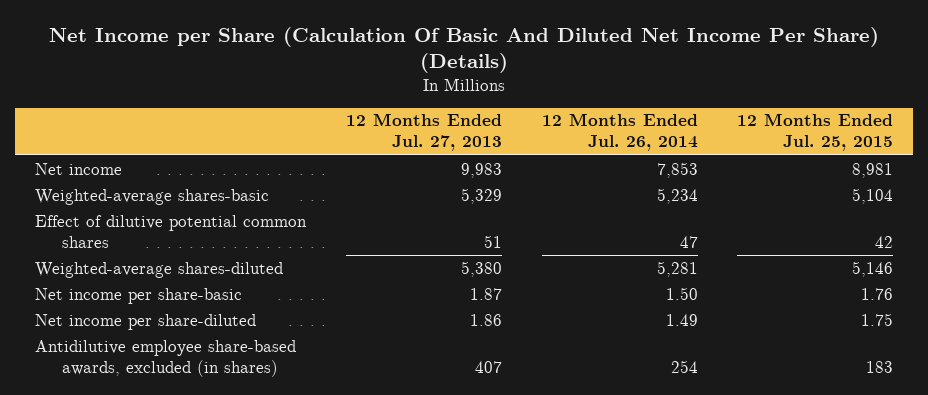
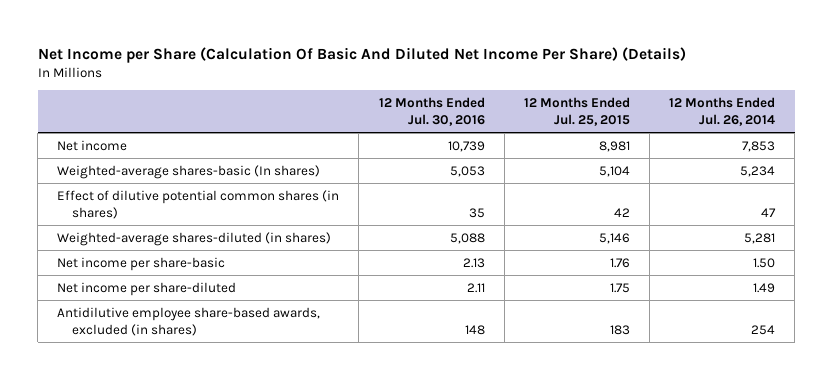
- | 12 Months Ended Jul. 27, 2013 | 12 Months Ended Jul. 26, 2014 | 12 Months Ended Jul. 25, 2015
+ | 12 Months Ended Jul. 30, 2016 | 12 Months Ended Jul. 25, 2015 | 12 Months Ended Jul. 26, 2014
- Weighted-average shares-basic | 5,329 | 5,234 | 5,104
- Effect of dilutive potential common shares | 51 | 47 | 42
- Weighted-average shares-diluted | 5,380 | 5,281 | 5,146
+ Weighted-average shares-basic (In shares) | 5,053 | 5,104 | 5,234
+ Effect of dilutive potential common shares (in shares) | 35 | 42 | 47
+ Weighted-average shares-diluted (in shares) | 5,088 | 5,146 | 5,281

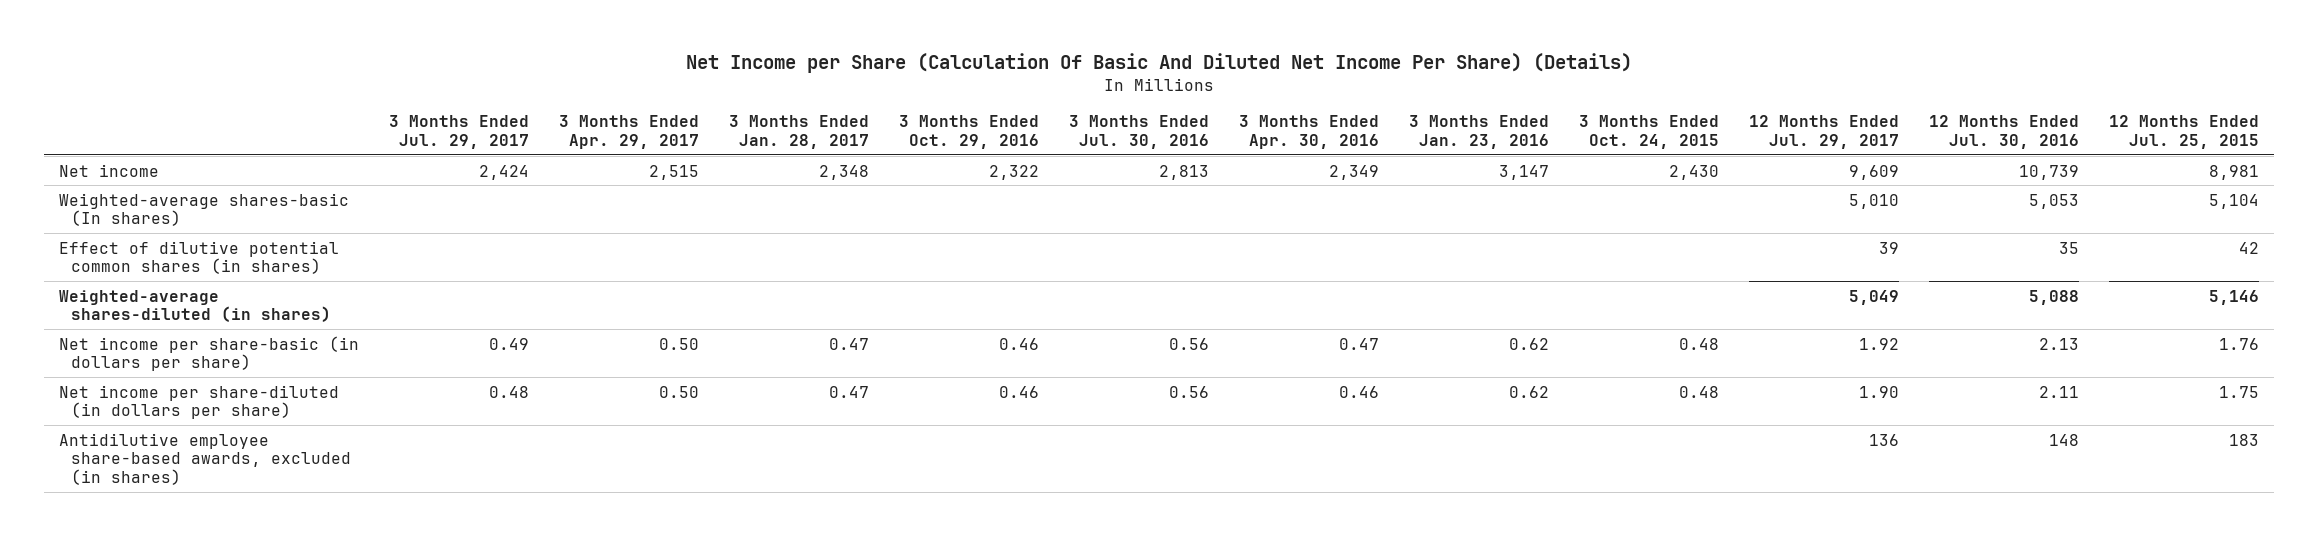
- | 12 Months Ended Jul. 30, 2016 | 12 Months Ended Jul. 25, 2015 | 12 Months Ended Jul. 26, 2014
+ | 3 Months Ended Jul. 29, 2017 | 3 Months Ended Apr. 29, 2017 | 3 Months Ended Jan. 28, 2017 | 3 Months Ended Oct. 29, 2016 | 3 Months Ended Jul. 30, 2016 | 3 Months Ended Apr. 30, 2016 | 3 Months Ended Jan. 23, 2016 | 3 Months Ended Oct. 24, 2015 | 12 Months Ended Jul. 29, 2017 | 12 Months Ended Jul. 30, 2016 | 12 Months Ended Jul. 25, 2015
- Net income per share-basic | 2.13 | 1.76 | 1.50
- Net income per share-diluted | 2.11 | 1.75 | 1.49
+ Net income per share-basic (in dollars per share) | 0.49 | 0.50 | 0.47 | 0.46 | 0.56 | 0.47 | 0.62 | 0.48 | 1.92 | 2.13 | 1.76
+ Net income per share-diluted (in dollars per share) | 0.48 | 0.50 | 0.47 | 0.46 | 0.56 | 0.46 | 0.62 | 0.48 | 1.90 | 2.11 | 1.75

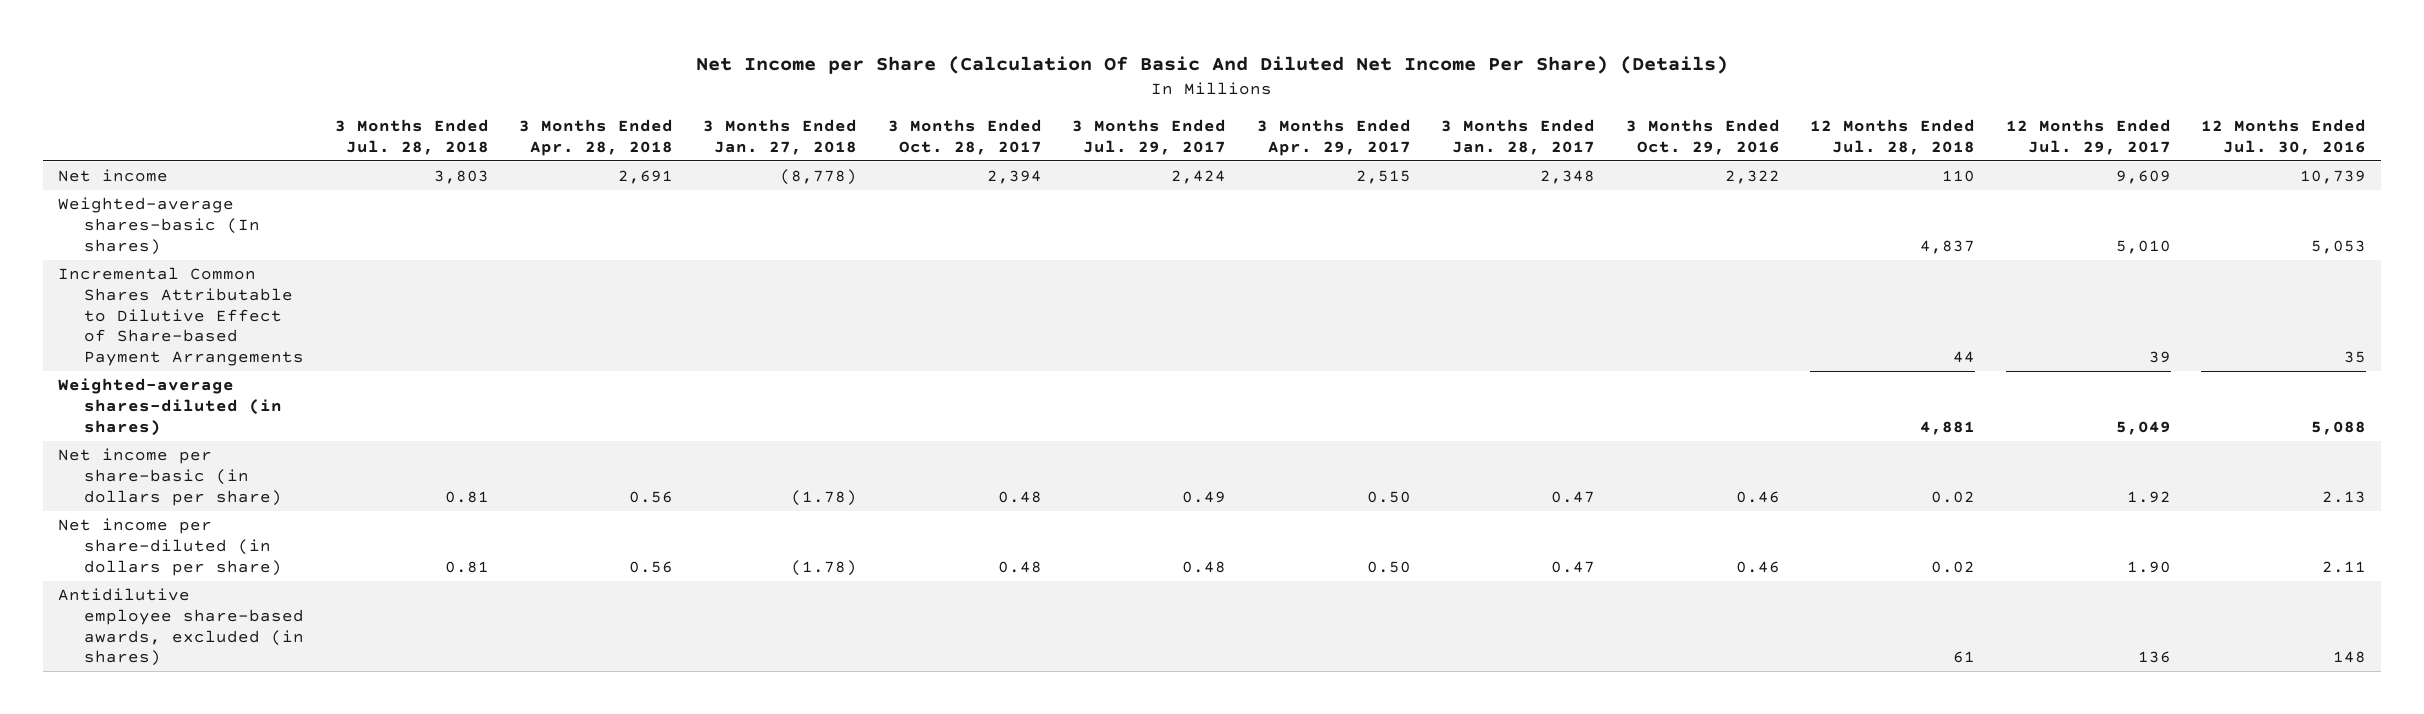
- | 3 Months Ended Jul. 29, 2017 | 3 Months Ended Apr. 29, 2017 | 3 Months Ended Jan. 28, 2017 | 3 Months Ended Oct. 29, 2016 | 3 Months Ended Jul. 30, 2016 | 3 Months Ended Apr. 30, 2016 | 3 Months Ended Jan. 23, 2016 | 3 Months Ended Oct. 24, 2015 | 12 Months Ended Jul. 29, 2017 | 12 Months Ended Jul. 30, 2016 | 12 Months Ended Jul. 25, 2015
+ | 3 Months Ended Jul. 28, 2018 | 3 Months Ended Apr. 28, 2018 | 3 Months Ended Jan. 27, 2018 | 3 Months Ended Oct. 28, 2017 | 3 Months Ended Jul. 29, 2017 | 3 Months Ended Apr. 29, 2017 | 3 Months Ended Jan. 28, 2017 | 3 Months Ended Oct. 29, 2016 | 12 Months Ended Jul. 28, 2018 | 12 Months Ended Jul. 29, 2017 | 12 Months Ended Jul. 30, 2016
- Effect of dilutive potential common shares (in shares) | | | | | | | | | 39 | 35 | 42
+ Incremental Common Shares Attributable to Dilutive Effect of Share-based Payment Arrangements | | | | | | | | | 44 | 39 | 35

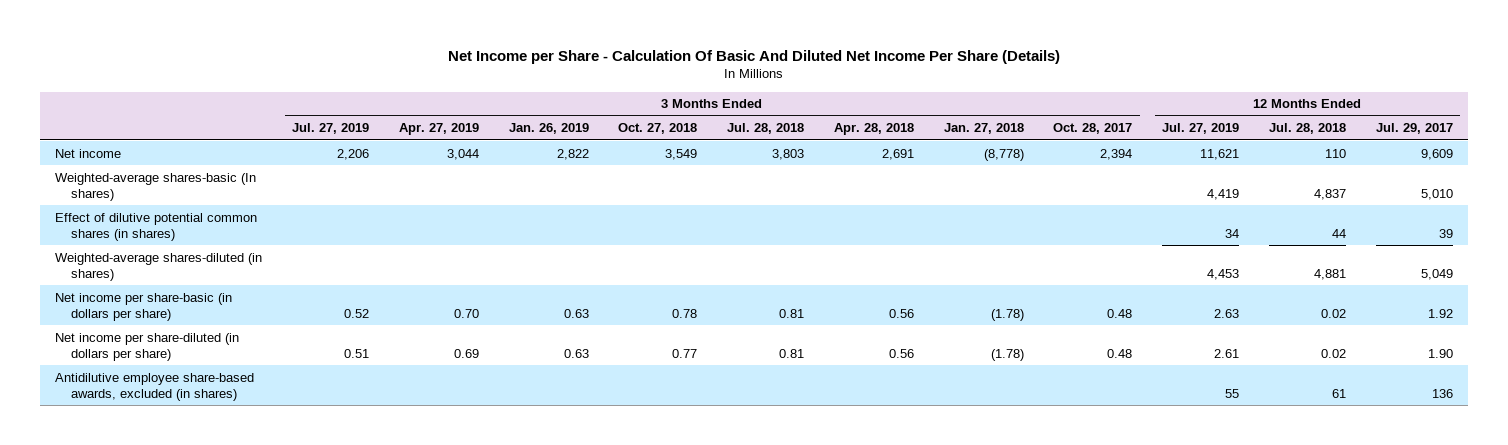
- Net Income per Share (Calculation Of Basic And Diluted Net Income Per Share) (Details)
+ Net Income per Share - Calculation Of Basic And Diluted Net Income Per Share (Details)
- | 3 Months Ended Jul. 28, 2018 | 3 Months Ended Apr. 28, 2018 | 3 Months Ended Jan. 27, 2018 | 3 Months Ended Oct. 28, 2017 | 3 Months Ended Jul. 29, 2017 | 3 Months Ended Apr. 29, 2017 | 3 Months Ended Jan. 28, 2017 | 3 Months Ended Oct. 29, 2016 | 12 Months Ended Jul. 28, 2018 | 12 Months Ended Jul. 29, 2017 | 12 Months Ended Jul. 30, 2016
+ | 3 Months Ended Jul. 27, 2019 | 3 Months Ended Apr. 27, 2019 | 3 Months Ended Jan. 26, 2019 | 3 Months Ended Oct. 27, 2018 | 3 Months Ended Jul. 28, 2018 | 3 Months Ended Apr. 28, 2018 | 3 Months Ended Jan. 27, 2018 | 3 Months Ended Oct. 28, 2017 | 12 Months Ended Jul. 27, 2019 | 12 Months Ended Jul. 28, 2018 | 12 Months Ended Jul. 29, 2017
- Incremental Common Shares Attributable to Dilutive Effect of Share-based Payment Arrangements | | | | | | | | | 44 | 39 | 35
+ Effect of dilutive potential common shares (in shares) | | | | | | | | | 34 | 44 | 39

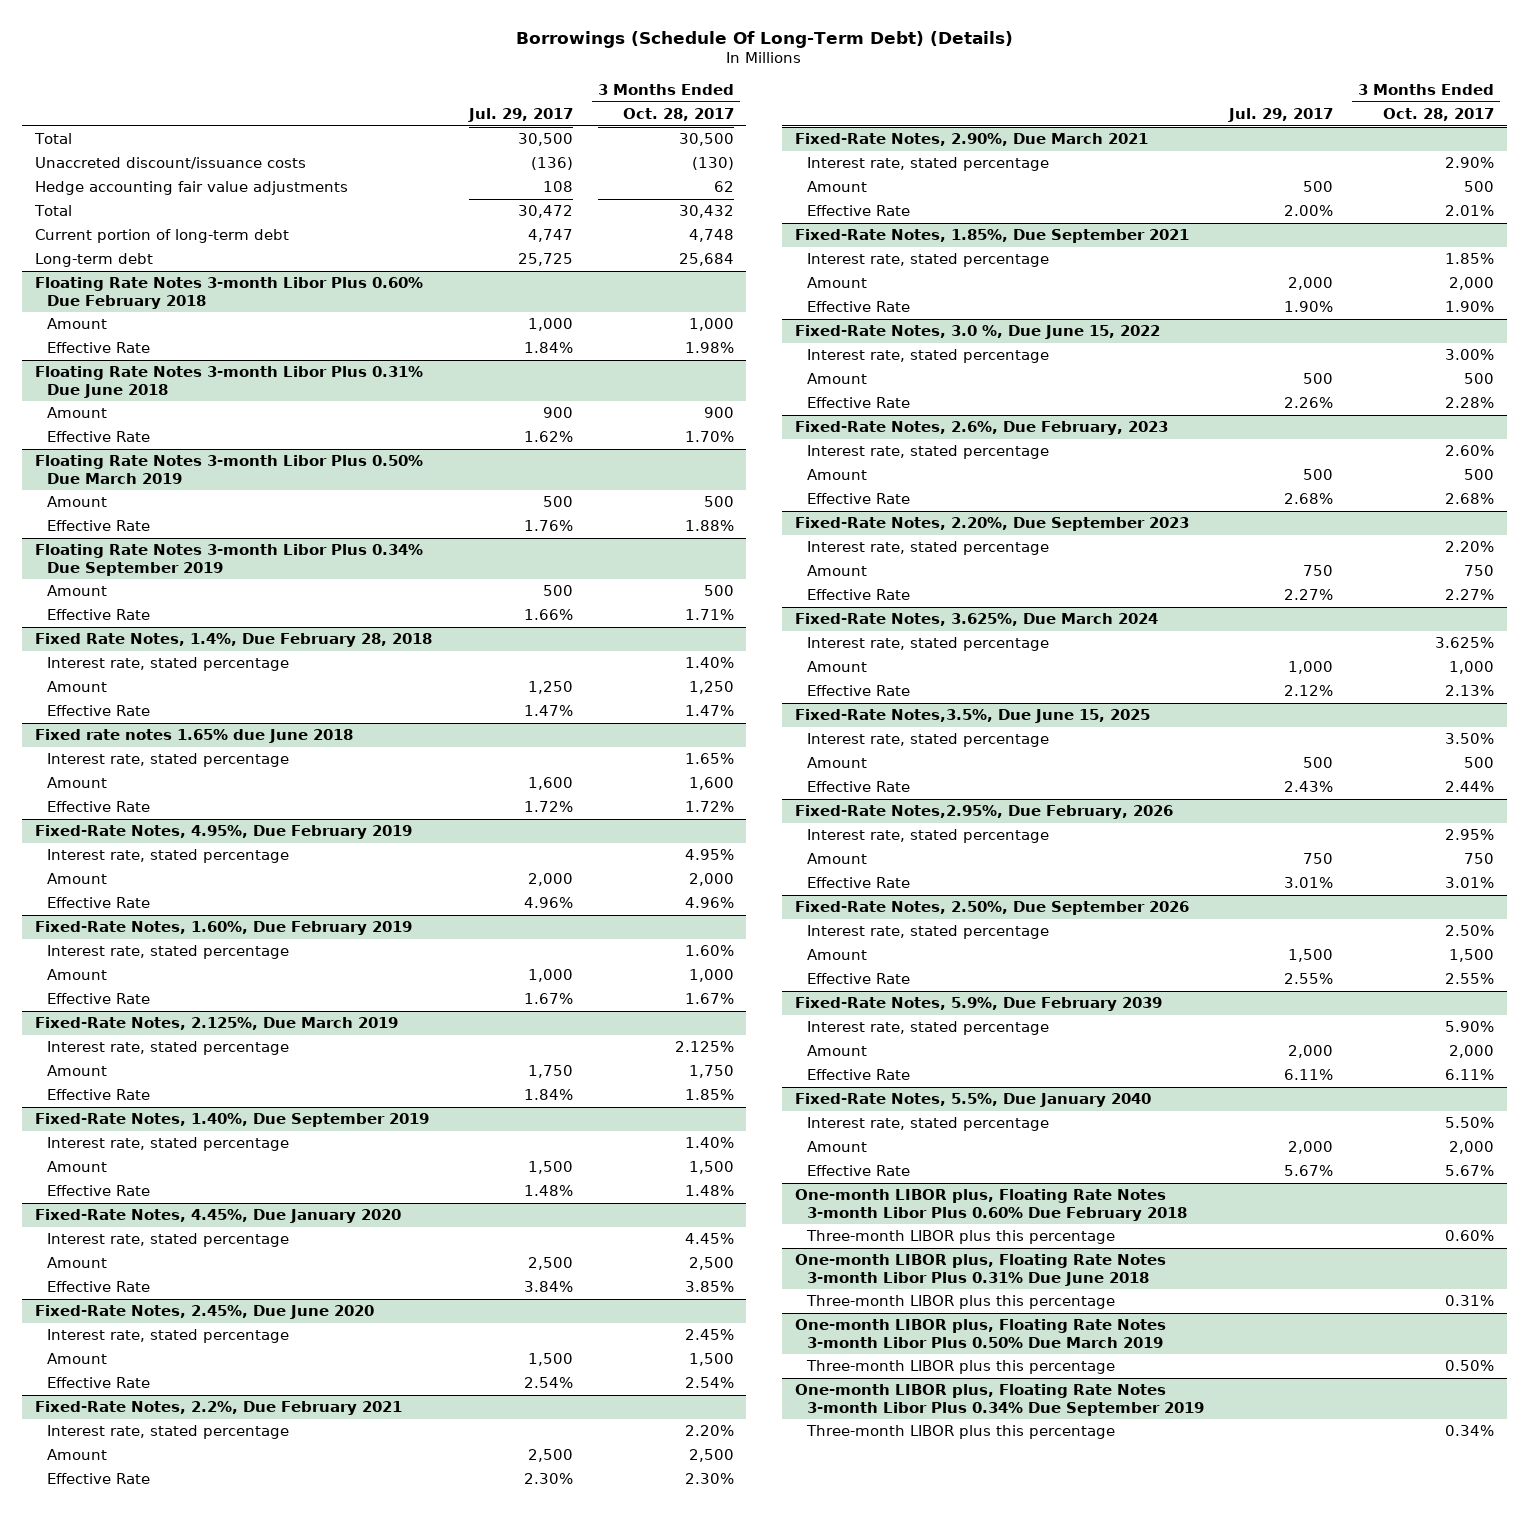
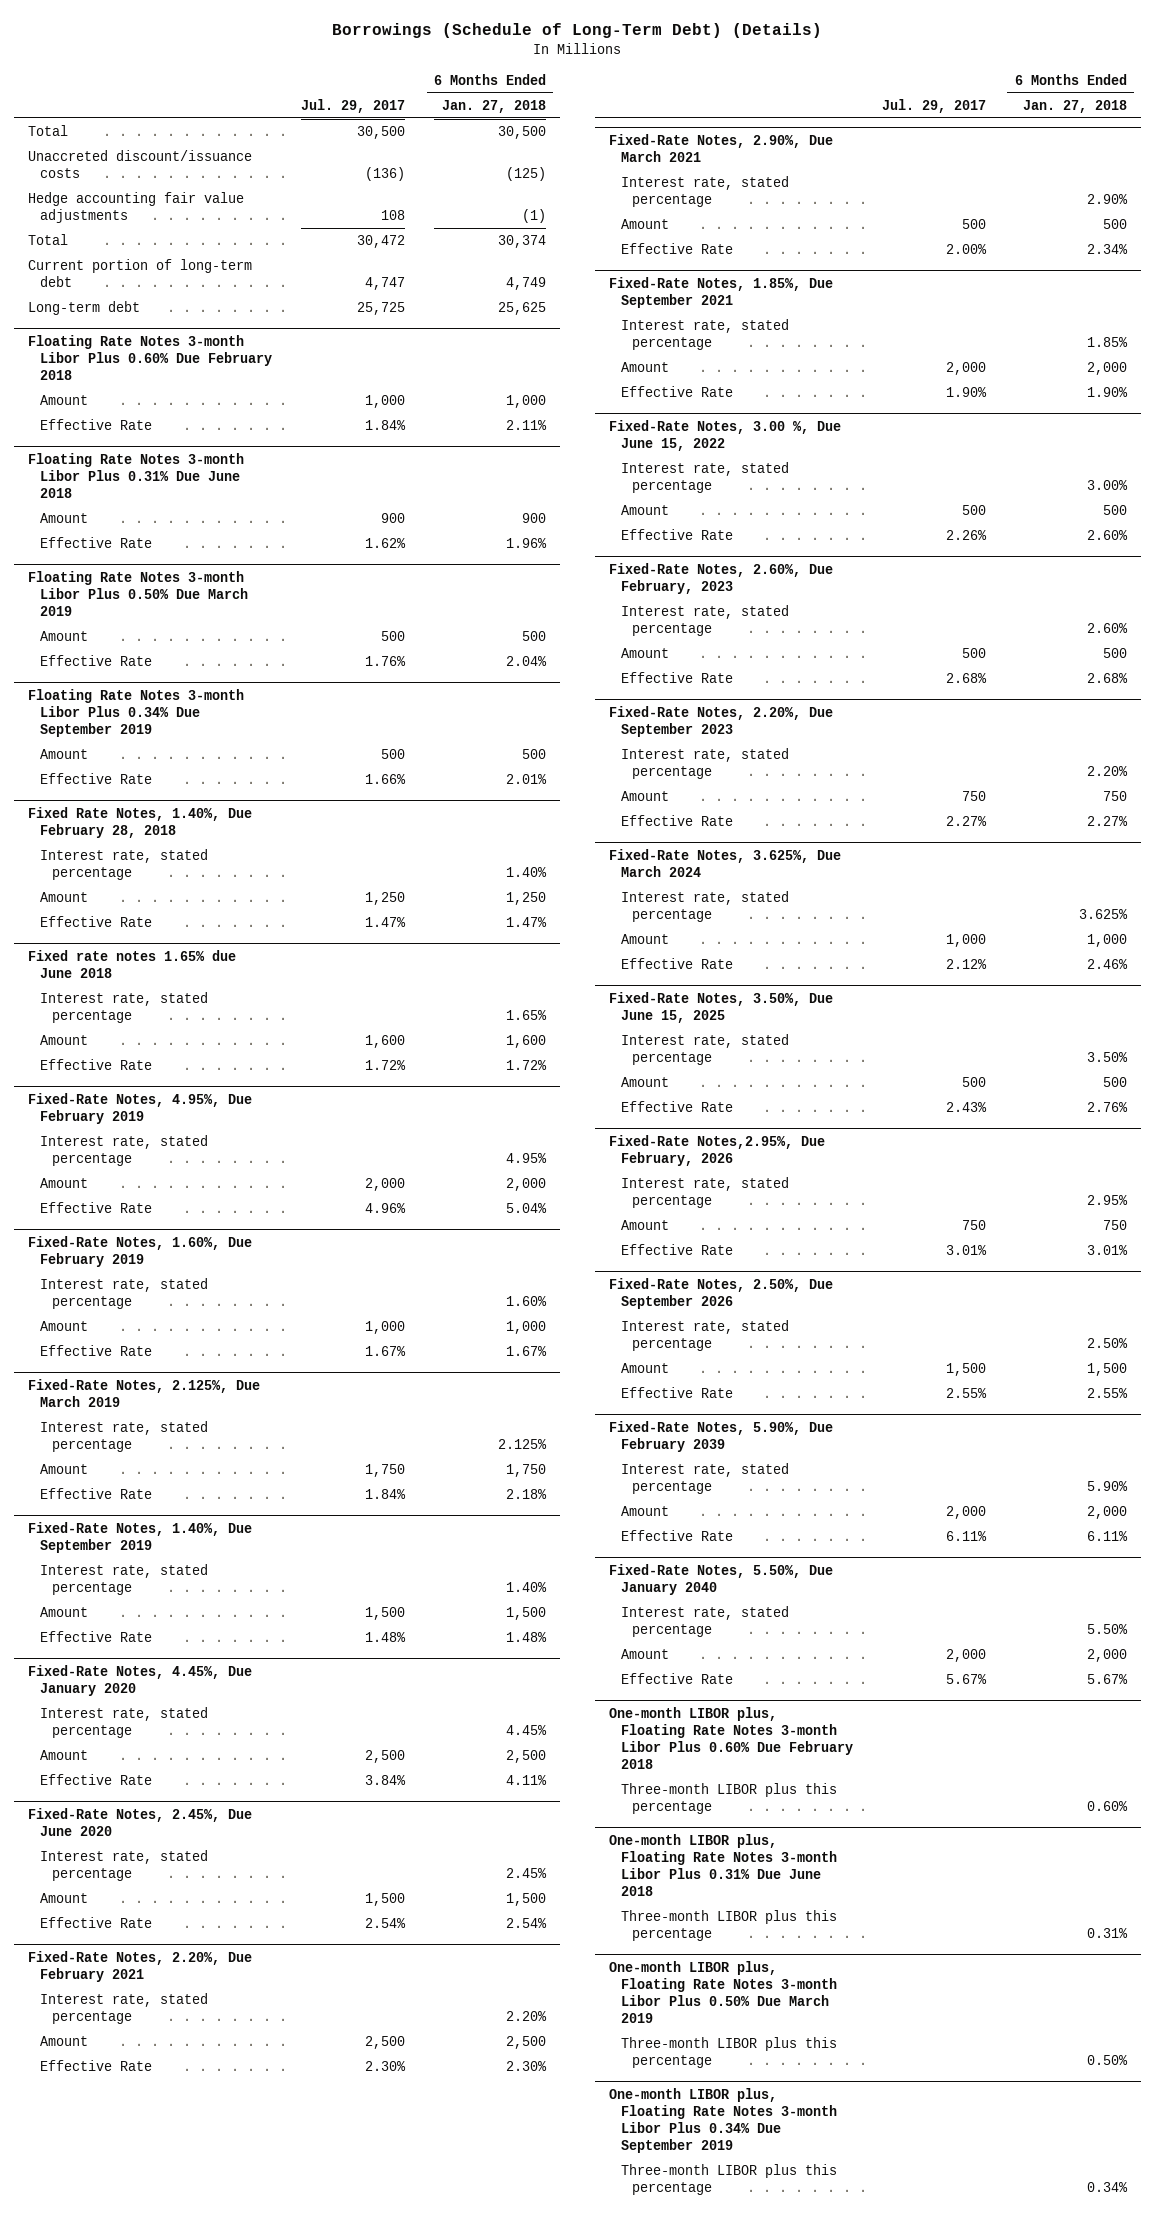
- Borrowings (Schedule Of Long-Term Debt) (Details)
+ Borrowings (Schedule of Long-Term Debt) (Details)
- | Jul. 29, 2017 | 3 Months Ended Oct. 28, 2017
+ | Jul. 29, 2017 | 6 Months Ended Jan. 27, 2018
- Fixed Rate Notes, 1.4%, Due February 28, 2018
+ Fixed Rate Notes, 1.40%, Due February 28, 2018
- Fixed-Rate Notes, 2.2%, Due February 2021
+ Fixed-Rate Notes, 2.20%, Due February 2021
- Fixed-Rate Notes, 3.0 %, Due June 15, 2022
+ Fixed-Rate Notes, 3.00 %, Due June 15, 2022
- Fixed-Rate Notes, 2.6%, Due February, 2023
+ Fixed-Rate Notes, 2.60%, Due February, 2023
- Fixed-Rate Notes,3.5%, Due June 15, 2025
+ Fixed-Rate Notes, 3.50%, Due June 15, 2025
- Fixed-Rate Notes, 5.9%, Due February 2039
+ Fixed-Rate Notes, 5.90%, Due February 2039
- Fixed-Rate Notes, 5.5%, Due January 2040
+ Fixed-Rate Notes, 5.50%, Due January 2040

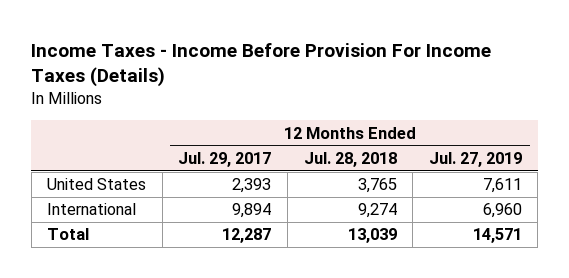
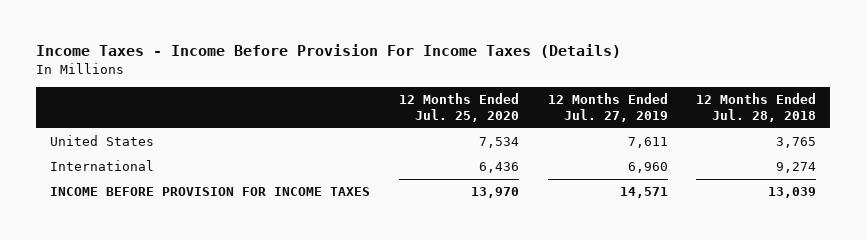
- | 12 Months Ended Jul. 29, 2017 | 12 Months Ended Jul. 28, 2018 | 12 Months Ended Jul. 27, 2019
+ | 12 Months Ended Jul. 25, 2020 | 12 Months Ended Jul. 27, 2019 | 12 Months Ended Jul. 28, 2018
- Total | 12,287 | 13,039 | 14,571
+ INCOME BEFORE PROVISION FOR INCOME TAXES | 13,970 | 14,571 | 13,039

